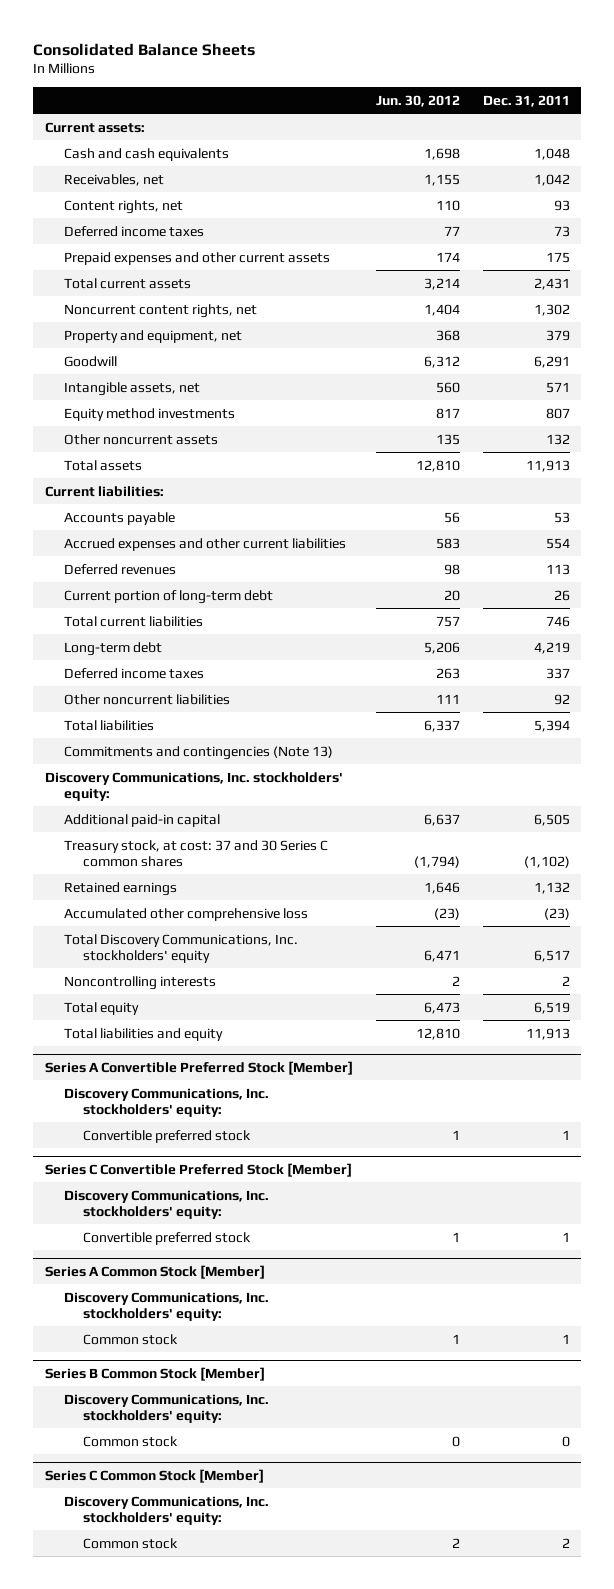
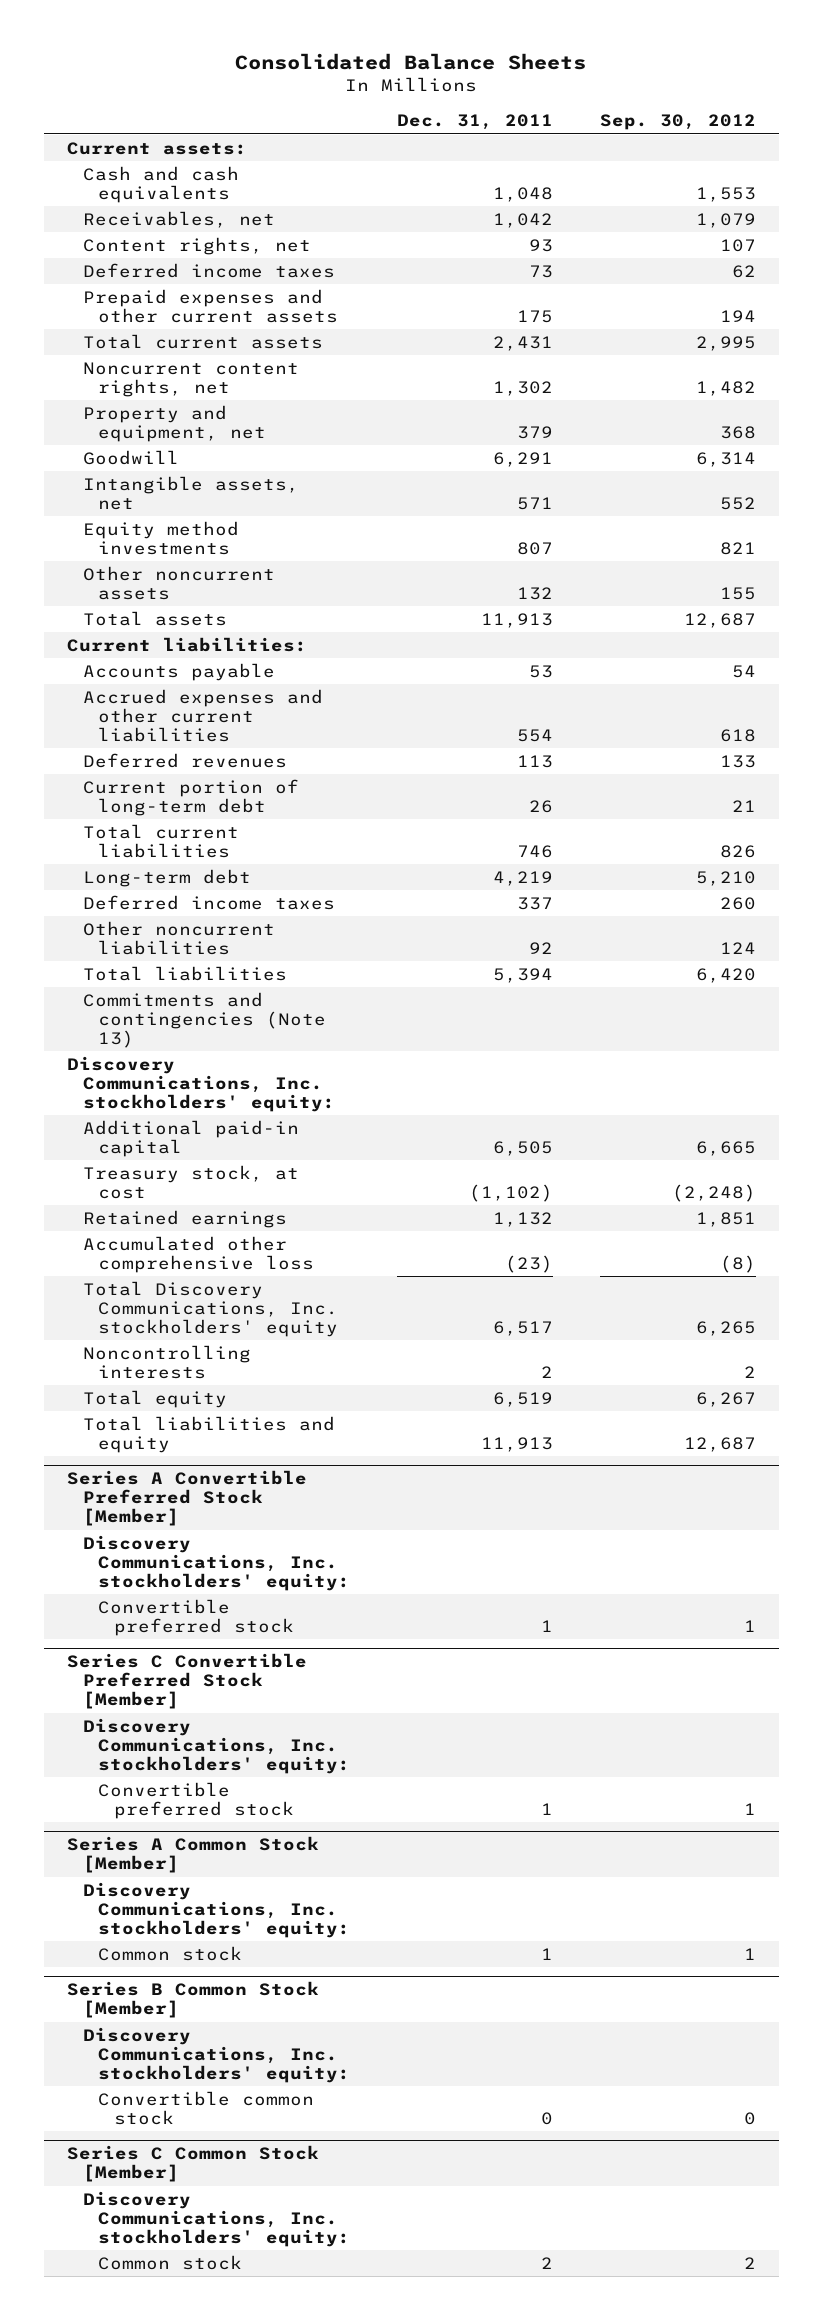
- | Jun. 30, 2012 | Dec. 31, 2011
+ | Dec. 31, 2011 | Sep. 30, 2012
- Treasury stock, at cost: 37 and 30 Series C common shares | (1,794) | (1,102)
+ Treasury stock, at cost | (1,102) | (2,248)
@ Series B Common Stock [Member]
- Common stock | 0 | 0
+ Convertible common stock | 0 | 0

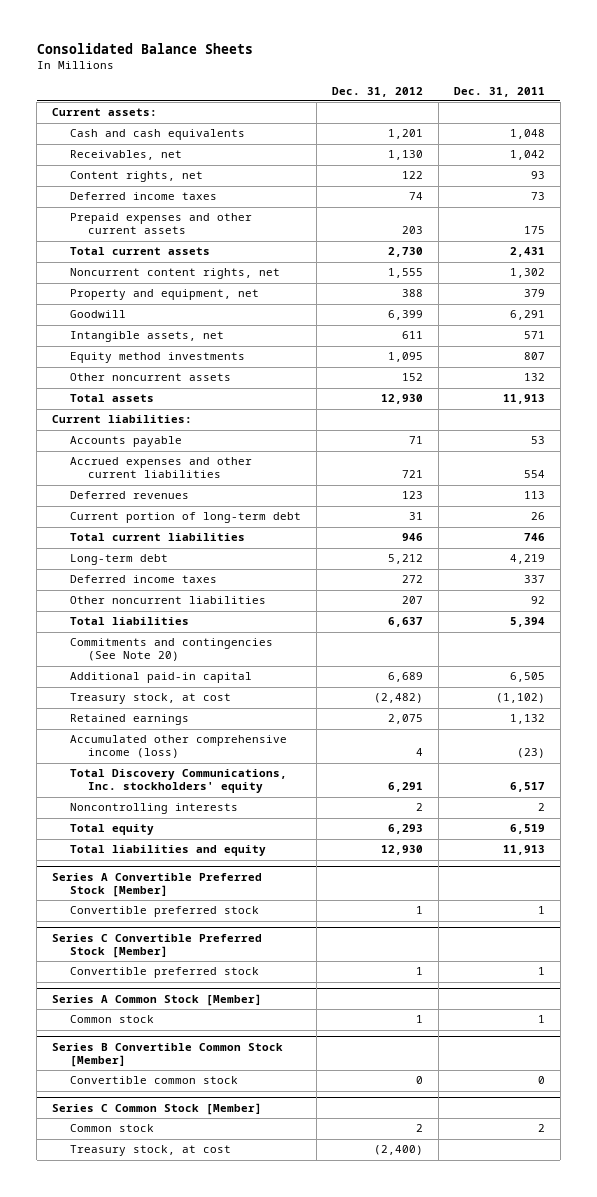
- | Dec. 31, 2011 | Sep. 30, 2012
+ | Dec. 31, 2012 | Dec. 31, 2011
- Commitments and contingencies (Note 13)
- Discovery Communications, Inc. stockholders' equity:
+ Commitments and contingencies (See Note 20)
- Accumulated other comprehensive loss | (23) | (8)
+ Accumulated other comprehensive income (loss) | 4 | (23)
@ Series A Convertible Preferred Stock [Member]
- Discovery Communications, Inc. stockholders' equity:
@ Series C Convertible Preferred Stock [Member]
- Discovery Communications, Inc. stockholders' equity:
@ Series A Common Stock [Member]
- Discovery Communications, Inc. stockholders' equity:
- Series B Common Stock [Member]
- Discovery Communications, Inc. stockholders' equity:
+ Series B Convertible Common Stock [Member]
@ Series C Common Stock [Member]
- Discovery Communications, Inc. stockholders' equity:
+ Treasury stock, at cost | (2,400) |

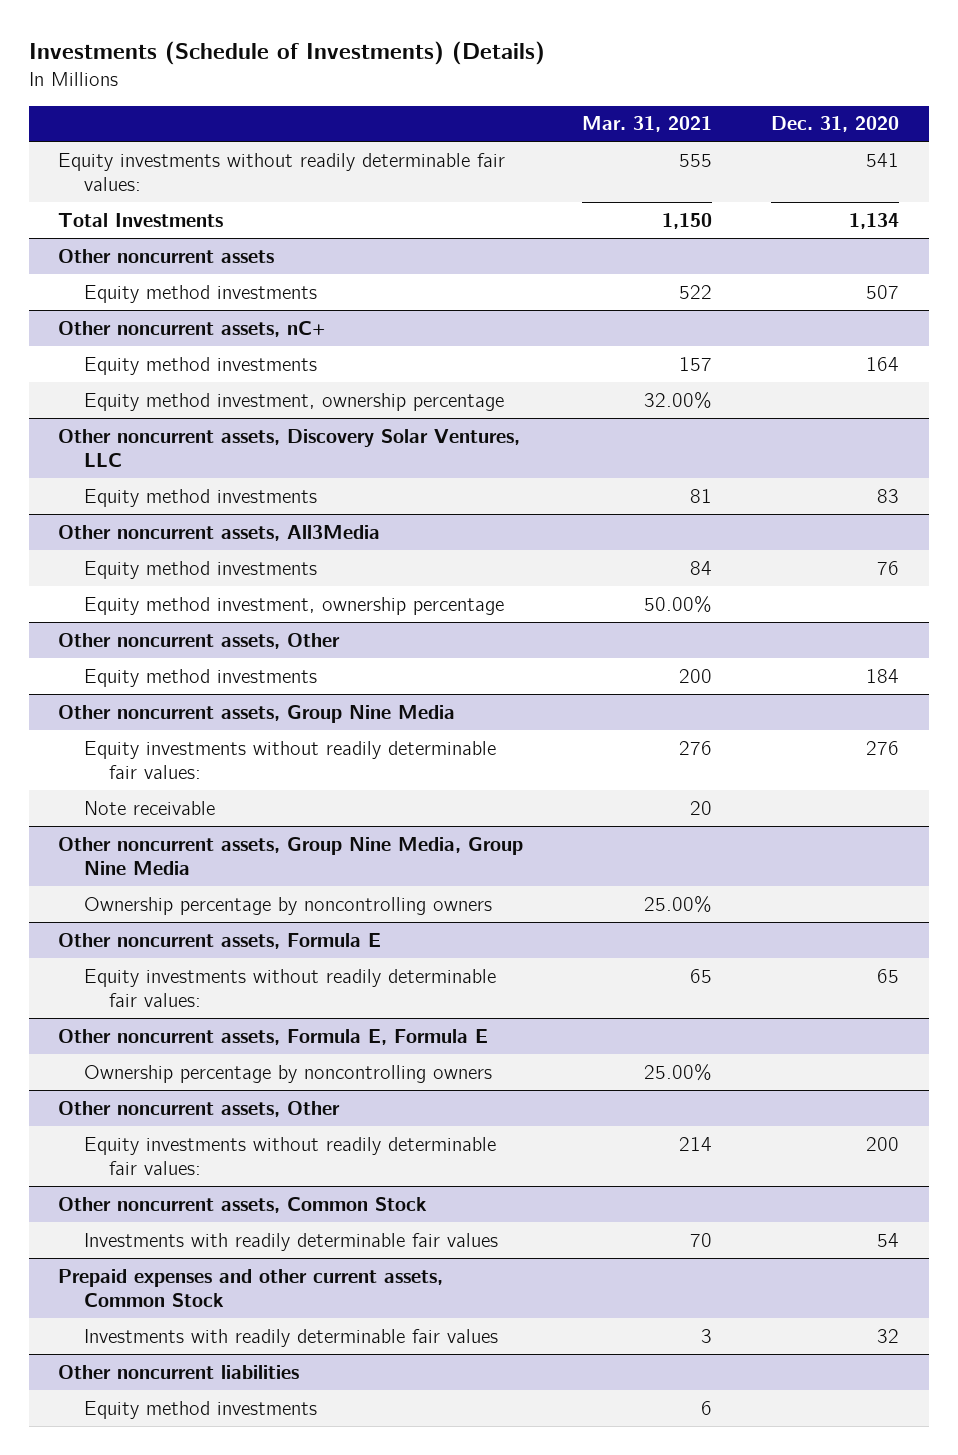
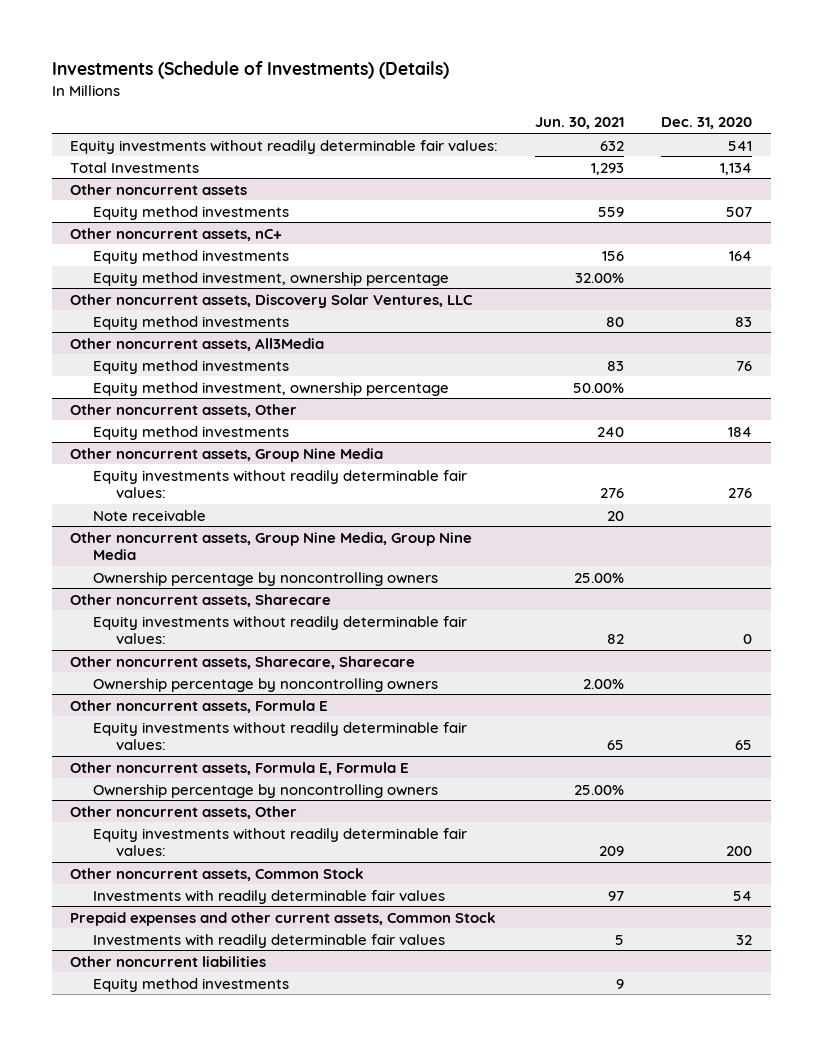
- | Mar. 31, 2021 | Dec. 31, 2020
+ | Jun. 30, 2021 | Dec. 31, 2020
+ Other noncurrent assets, Sharecare
+ Equity investments without readily determinable fair values: | 82 | 0
+ Other noncurrent assets, Sharecare, Sharecare
+ Ownership percentage by noncontrolling owners | 2.00% |

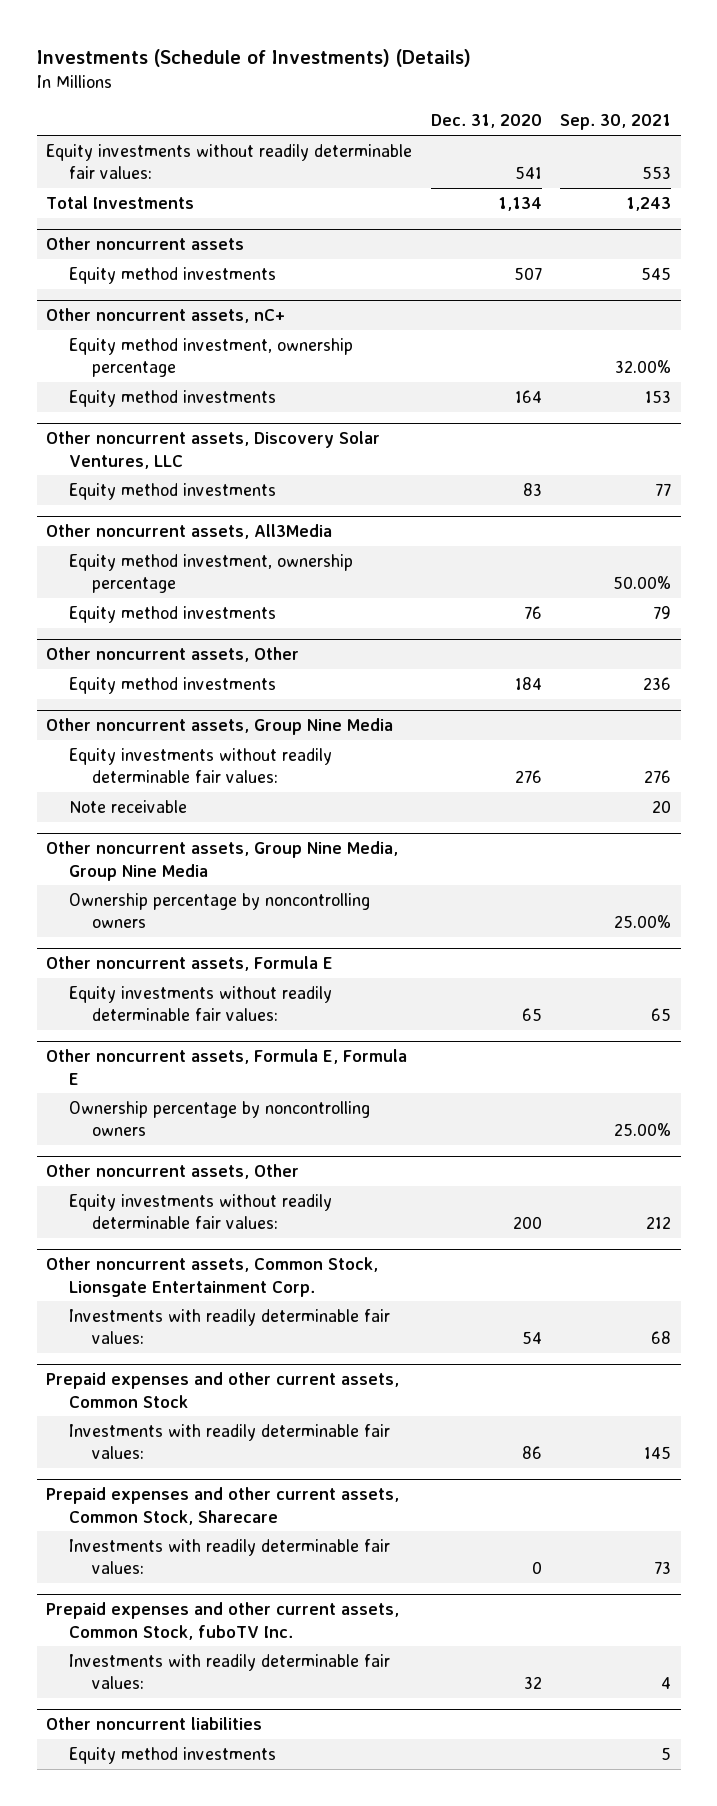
- | Jun. 30, 2021 | Dec. 31, 2020
+ | Dec. 31, 2020 | Sep. 30, 2021
@ Other noncurrent assets, nC+
moved down: Equity method investments | 164 | 153
@ Other noncurrent assets, All3Media
moved down: Equity method investments | 76 | 79
- Other noncurrent assets, Sharecare
- Equity investments without readily determinable fair values: | 82 | 0
- Other noncurrent assets, Sharecare, Sharecare
- Ownership percentage by noncontrolling owners | 2.00% |
- Other noncurrent assets, Common Stock
- Investments with readily determinable fair values | 97 | 54
+ Other noncurrent assets, Common Stock, Lionsgate Entertainment Corp.
+ Investments with readily determinable fair values: | 54 | 68
@ Prepaid expenses and other current assets, Common Stock
- Investments with readily determinable fair values | 5 | 32
+ Investments with readily determinable fair values: | 86 | 145
+ Prepaid expenses and other current assets, Common Stock, Sharecare
+ Investments with readily determinable fair values: | 0 | 73
+ Prepaid expenses and other current assets, Common Stock, fuboTV Inc.
+ Investments with readily determinable fair values: | 32 | 4

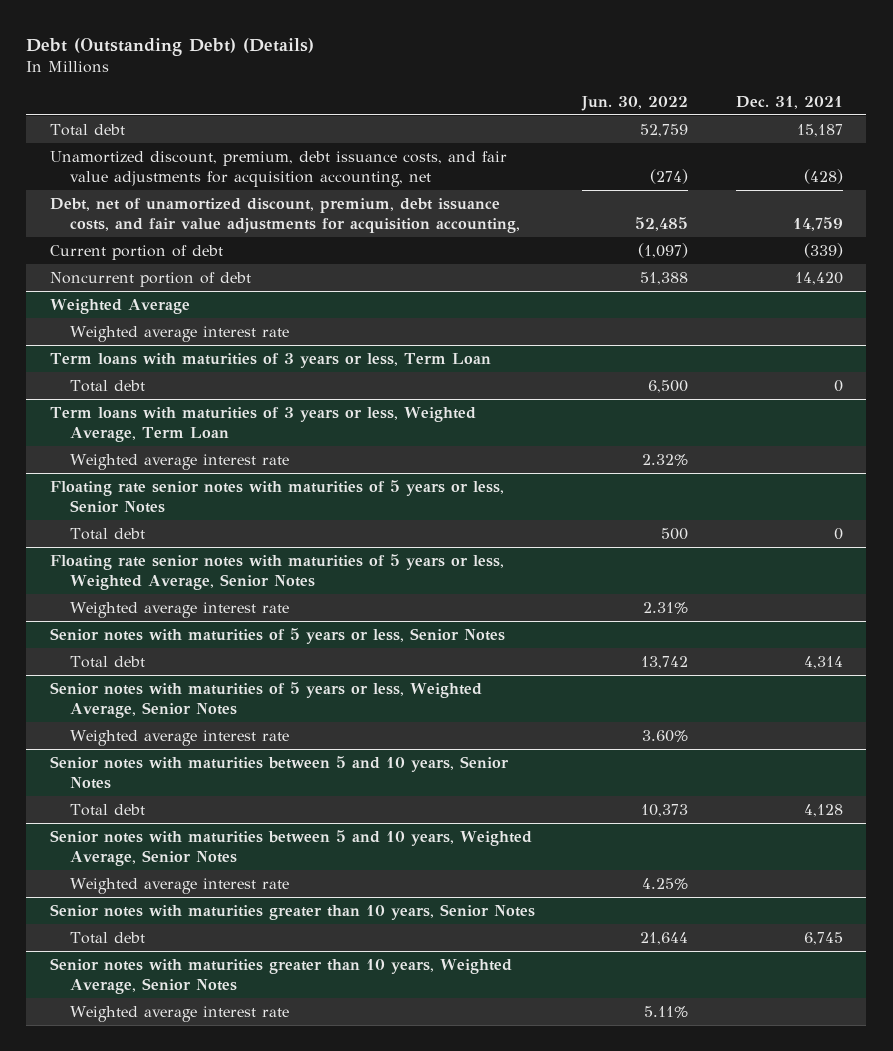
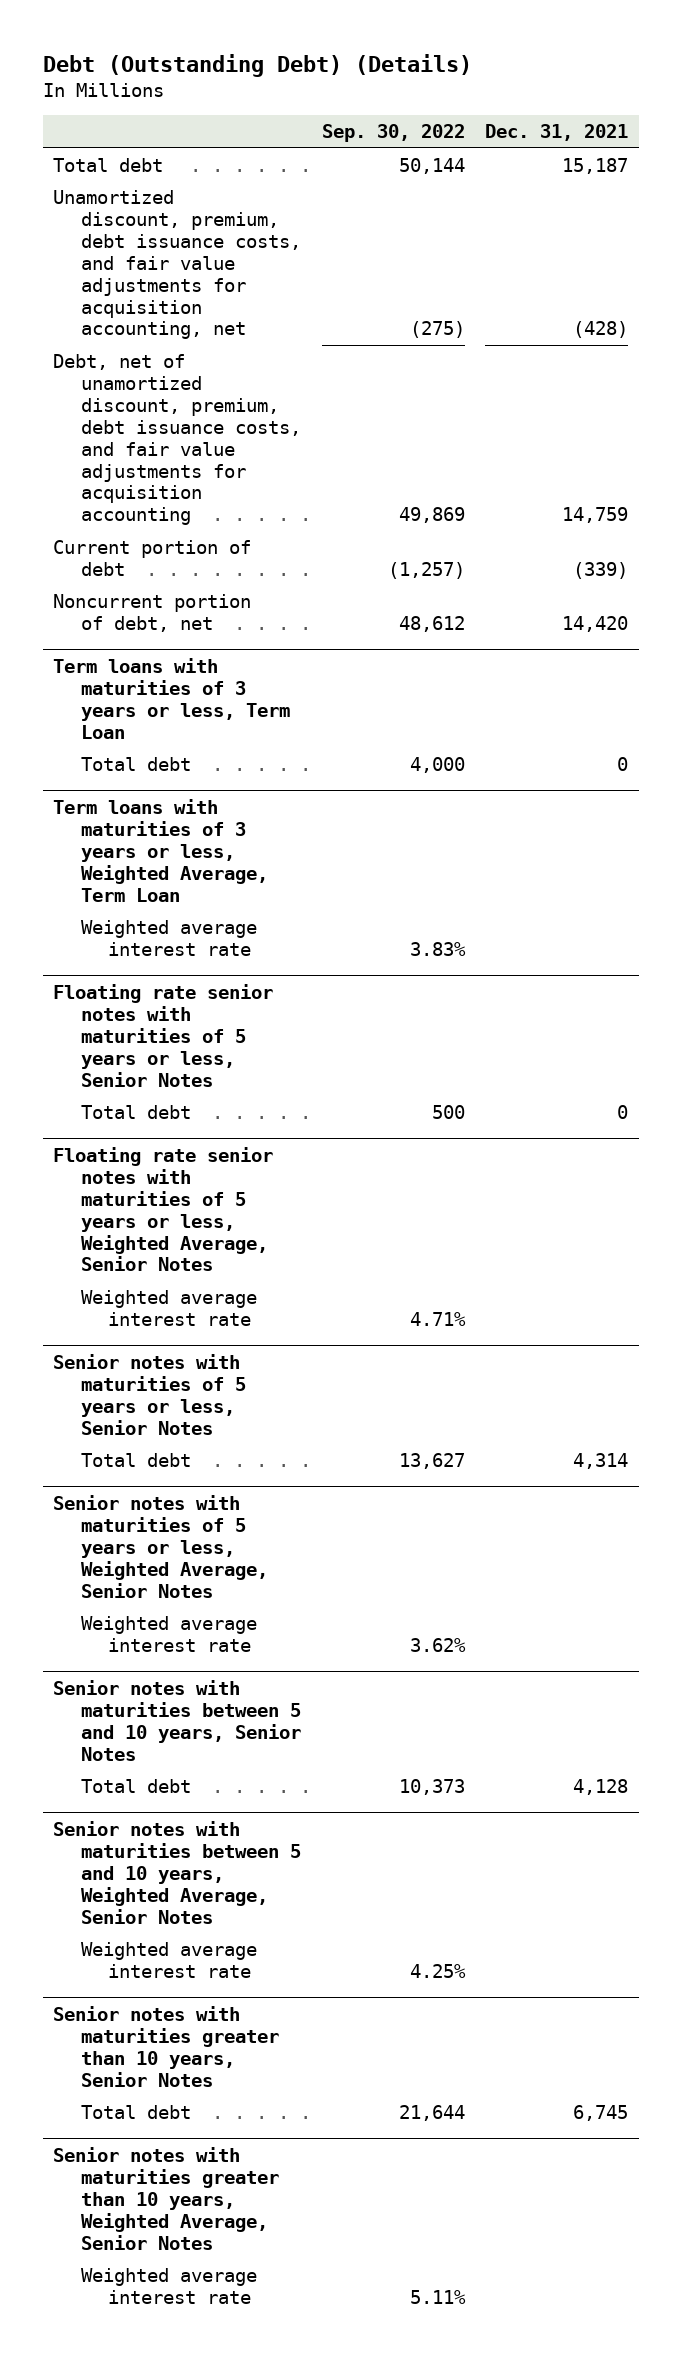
- | Jun. 30, 2022 | Dec. 31, 2021
+ | Sep. 30, 2022 | Dec. 31, 2021
- Debt, net of unamortized discount, premium, debt issuance costs, and fair value adjustments for acquisition accounting, | 52,485 | 14,759
+ Debt, net of unamortized discount, premium, debt issuance costs, and fair value adjustments for acquisition accounting | 49,869 | 14,759
- Noncurrent portion of debt | 51,388 | 14,420
- Weighted Average
- Weighted average interest rate
+ Noncurrent portion of debt, net | 48,612 | 14,420

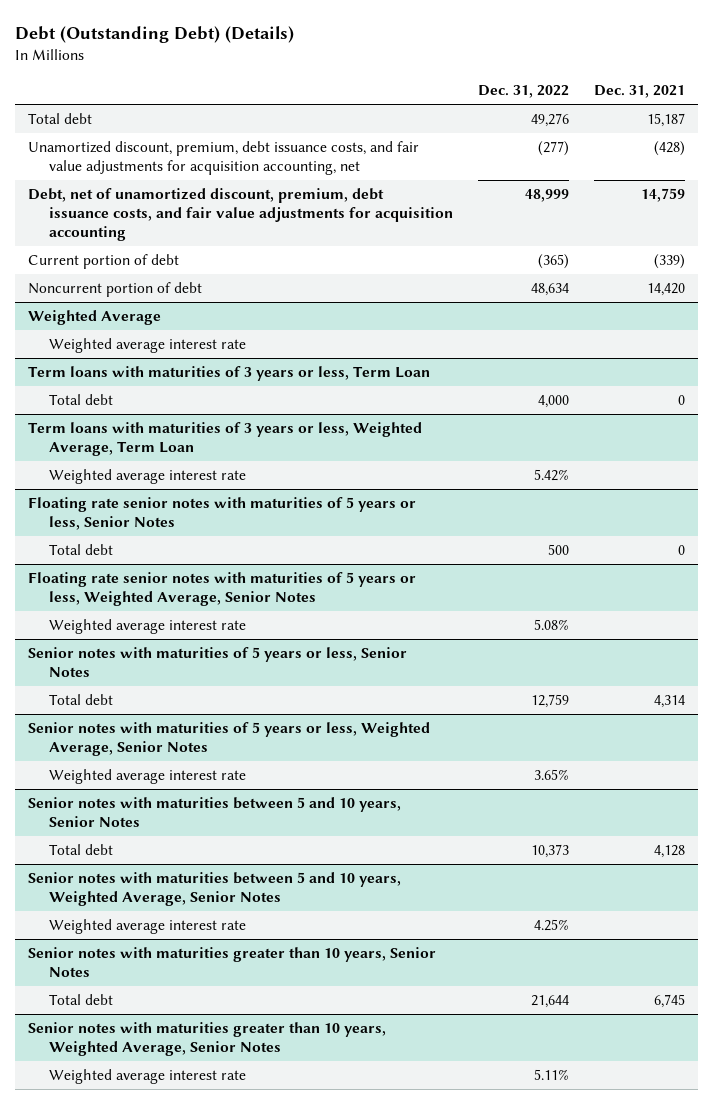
- | Sep. 30, 2022 | Dec. 31, 2021
+ | Dec. 31, 2022 | Dec. 31, 2021
- Noncurrent portion of debt, net | 48,612 | 14,420
+ Noncurrent portion of debt | 48,634 | 14,420
+ Weighted Average
+ Weighted average interest rate

